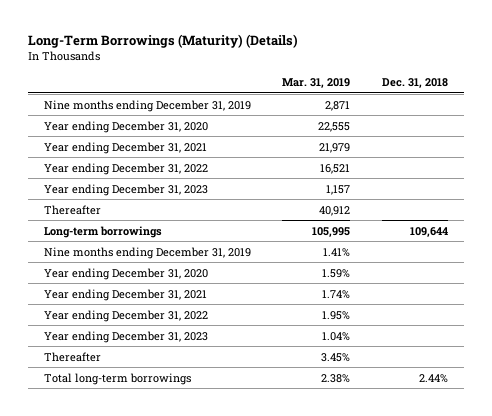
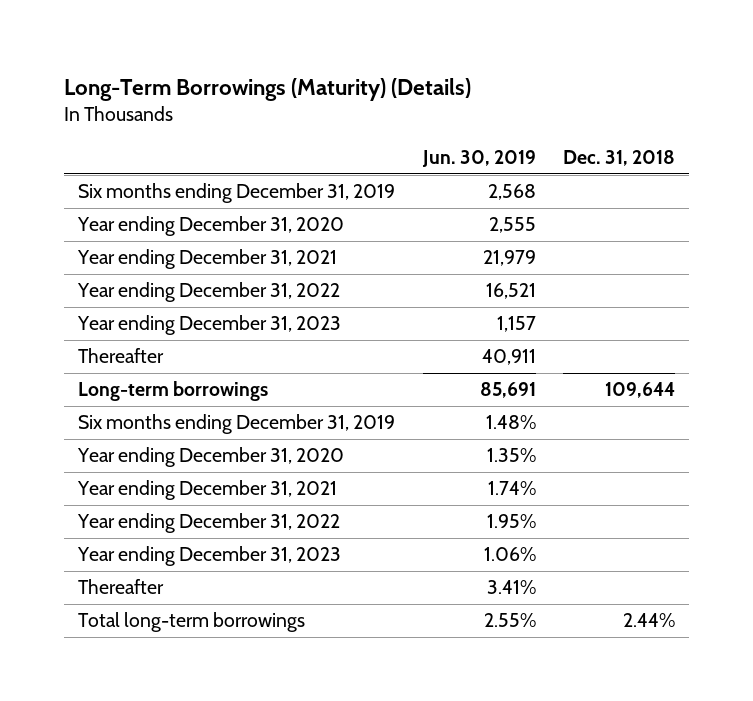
- | Mar. 31, 2019 | Dec. 31, 2018
+ | Jun. 30, 2019 | Dec. 31, 2018
- Nine months ending December 31, 2019 | 2,871 |
+ Six months ending December 31, 2019 | 2,568 |
- Nine months ending December 31, 2019 | 1.41% |
+ Six months ending December 31, 2019 | 1.48% |

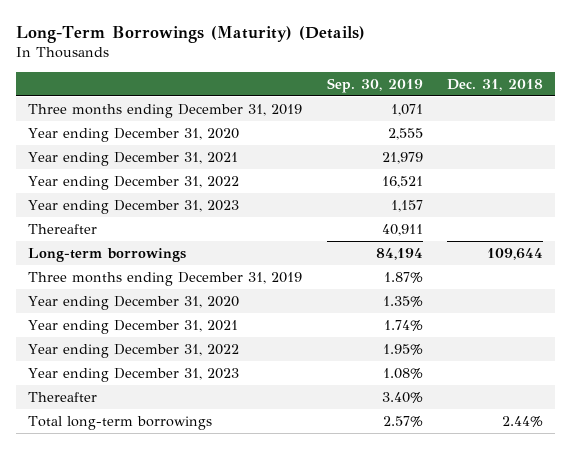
- | Jun. 30, 2019 | Dec. 31, 2018
+ | Sep. 30, 2019 | Dec. 31, 2018
- Six months ending December 31, 2019 | 2,568 |
+ Three months ending December 31, 2019 | 1,071 |
- Six months ending December 31, 2019 | 1.48% |
+ Three months ending December 31, 2019 | 1.87% |

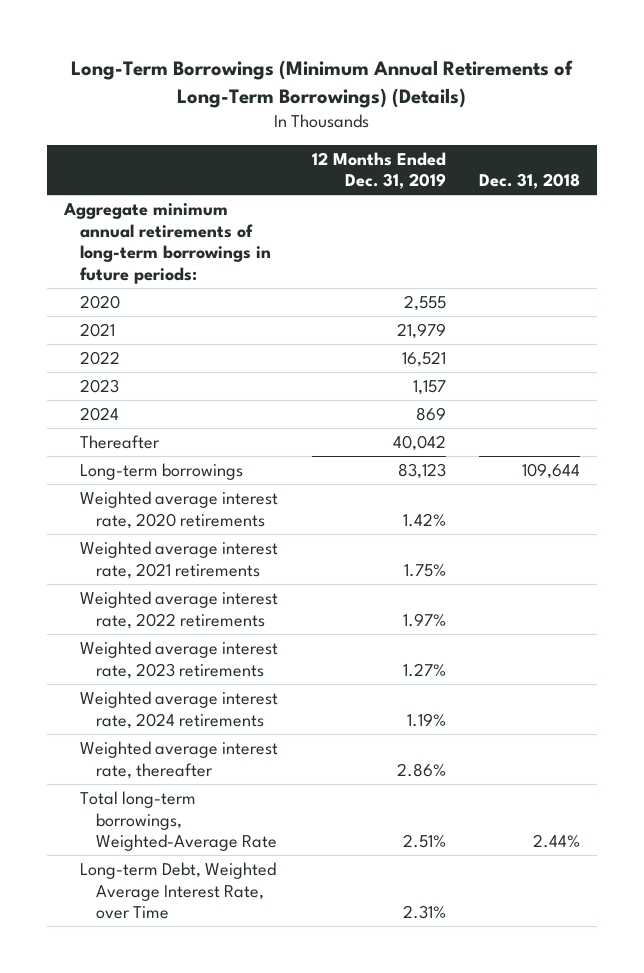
- Long-Term Borrowings (Maturity) (Details)
+ Long-Term Borrowings (Minimum Annual Retirements of Long-Term Borrowings) (Details)
- | Sep. 30, 2019 | Dec. 31, 2018
+ | 12 Months Ended Dec. 31, 2019 | Dec. 31, 2018
- Three months ending December 31, 2019 | 1,071 |
- Year ending December 31, 2020 | 2,555 |
- Year ending December 31, 2021 | 21,979 |
- Year ending December 31, 2022 | 16,521 |
- Year ending December 31, 2023 | 1,157 |
+ Aggregate minimum annual retirements of long-term borrowings in future periods:
+ 2020 | 2,555 |
+ 2021 | 21,979 |
+ 2022 | 16,521 |
+ 2023 | 1,157 |
+ 2024 | 869 |
- Three months ending December 31, 2019 | 1.87% |
- Year ending December 31, 2020 | 1.35% |
- Year ending December 31, 2021 | 1.74% |
- Year ending December 31, 2022 | 1.95% |
- Year ending December 31, 2023 | 1.08% |
- Thereafter | 3.40% |
- Total long-term borrowings | 2.57% | 2.44%
+ Weighted average interest rate, 2020 retirements | 1.42% |
+ Weighted average interest rate, 2021 retirements | 1.75% |
+ Weighted average interest rate, 2022 retirements | 1.97% |
+ Weighted average interest rate, 2023 retirements | 1.27% |
+ Weighted average interest rate, 2024 retirements | 1.19% |
+ Weighted average interest rate, thereafter | 2.86% |
+ Total long-term borrowings, Weighted-Average Rate | 2.51% | 2.44%
+ Long-term Debt, Weighted Average Interest Rate, over Time | 2.31% |

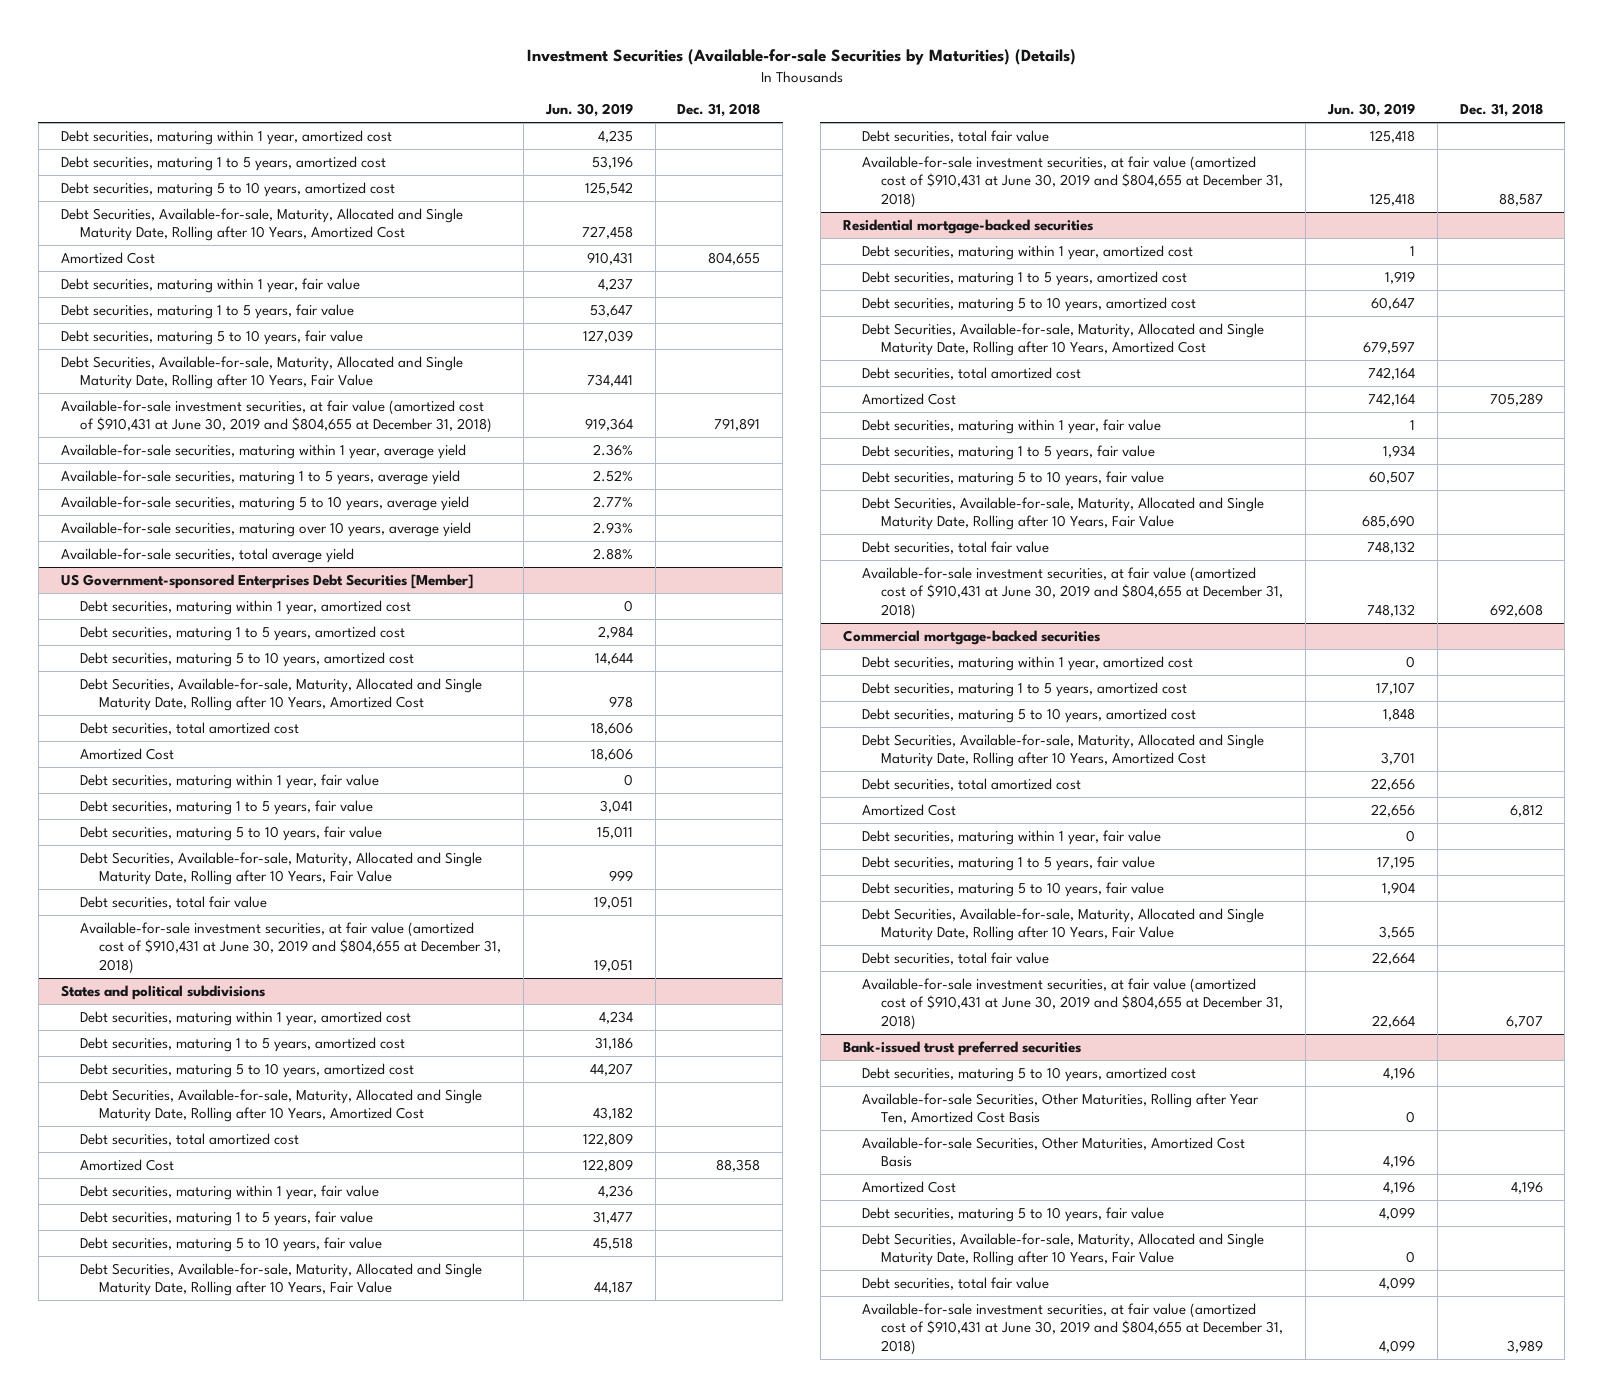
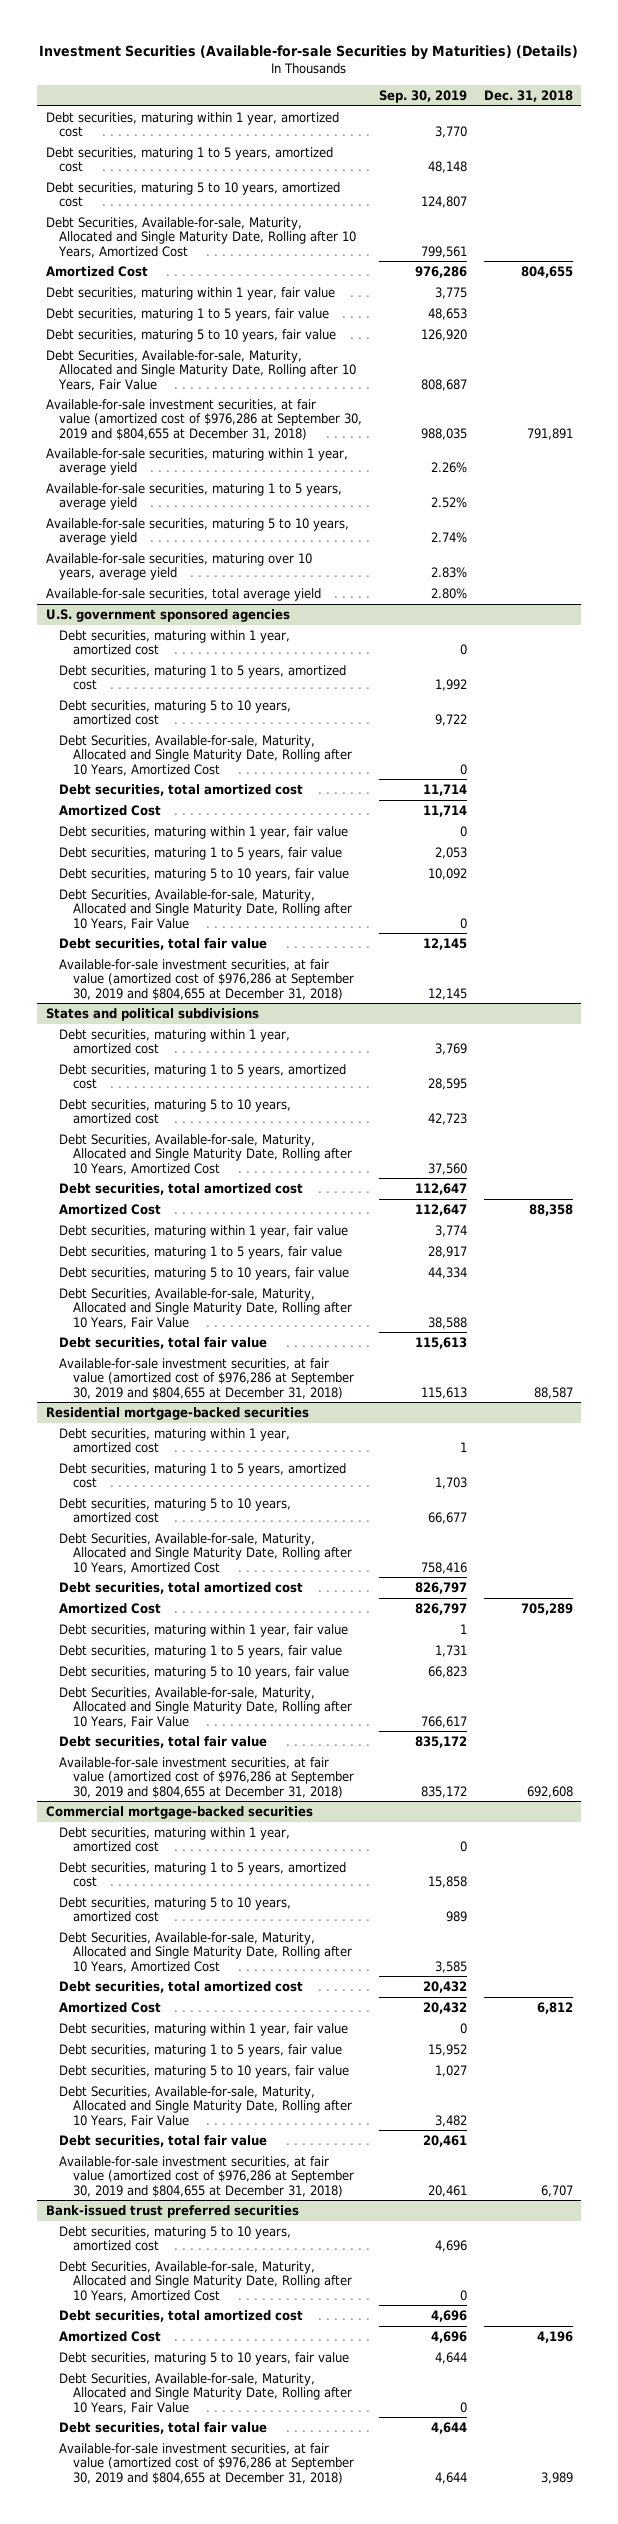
- | Jun. 30, 2019 | Dec. 31, 2018
+ | Sep. 30, 2019 | Dec. 31, 2018
- Available-for-sale investment securities, at fair value (amortized cost of $910,431 at June 30, 2019 and $804,655 at December 31, 2018) | 919,364 | 791,891
+ Available-for-sale investment securities, at fair value (amortized cost of $976,286 at September 30, 2019 and $804,655 at December 31, 2018) | 988,035 | 791,891
- US Government-sponsored Enterprises Debt Securities [Member]
+ U.S. government sponsored agencies
- Available-for-sale investment securities, at fair value (amortized cost of $910,431 at June 30, 2019 and $804,655 at December 31, 2018) | 19,051 |
+ Available-for-sale investment securities, at fair value (amortized cost of $976,286 at September 30, 2019 and $804,655 at December 31, 2018) | 12,145 |
@ States and political subdivisions
- Available-for-sale investment securities, at fair value (amortized cost of $910,431 at June 30, 2019 and $804,655 at December 31, 2018) | 125,418 | 88,587
+ Available-for-sale investment securities, at fair value (amortized cost of $976,286 at September 30, 2019 and $804,655 at December 31, 2018) | 115,613 | 88,587
@ Residential mortgage-backed securities
- Available-for-sale investment securities, at fair value (amortized cost of $910,431 at June 30, 2019 and $804,655 at December 31, 2018) | 748,132 | 692,608
+ Available-for-sale investment securities, at fair value (amortized cost of $976,286 at September 30, 2019 and $804,655 at December 31, 2018) | 835,172 | 692,608
@ Commercial mortgage-backed securities
- Available-for-sale investment securities, at fair value (amortized cost of $910,431 at June 30, 2019 and $804,655 at December 31, 2018) | 22,664 | 6,707
+ Available-for-sale investment securities, at fair value (amortized cost of $976,286 at September 30, 2019 and $804,655 at December 31, 2018) | 20,461 | 6,707
@ Bank-issued trust preferred securities
- Available-for-sale Securities, Other Maturities, Rolling after Year Ten, Amortized Cost Basis | 0 |
- Available-for-sale Securities, Other Maturities, Amortized Cost Basis | 4,196 |
+ Debt Securities, Available-for-sale, Maturity, Allocated and Single Maturity Date, Rolling after 10 Years, Amortized Cost | 0 |
+ Debt securities, total amortized cost | 4,696 |
- Available-for-sale investment securities, at fair value (amortized cost of $910,431 at June 30, 2019 and $804,655 at December 31, 2018) | 4,099 | 3,989
+ Available-for-sale investment securities, at fair value (amortized cost of $976,286 at September 30, 2019 and $804,655 at December 31, 2018) | 4,644 | 3,989

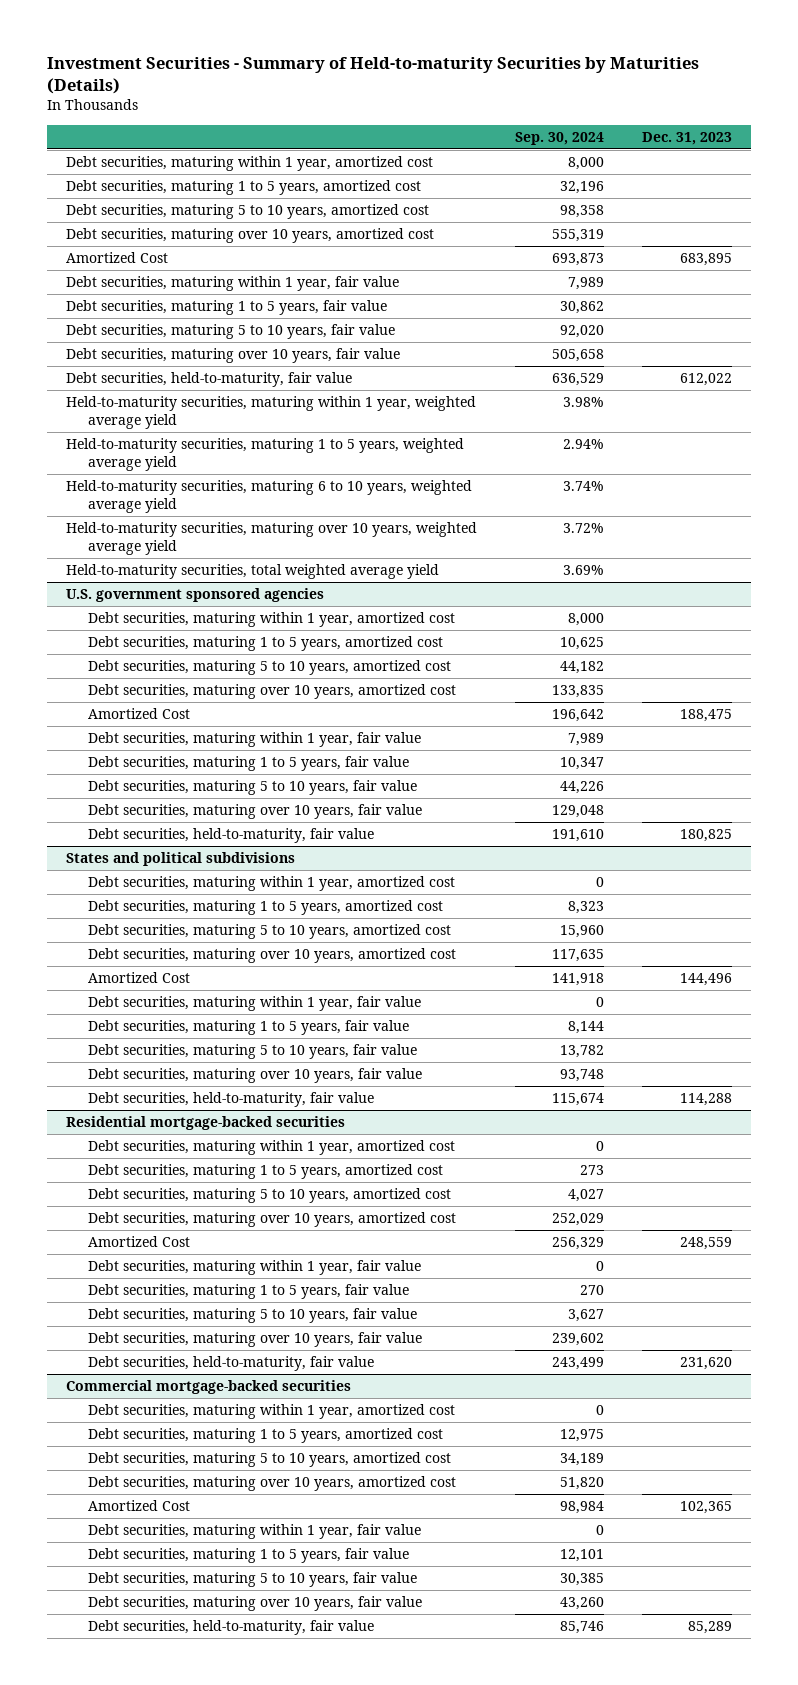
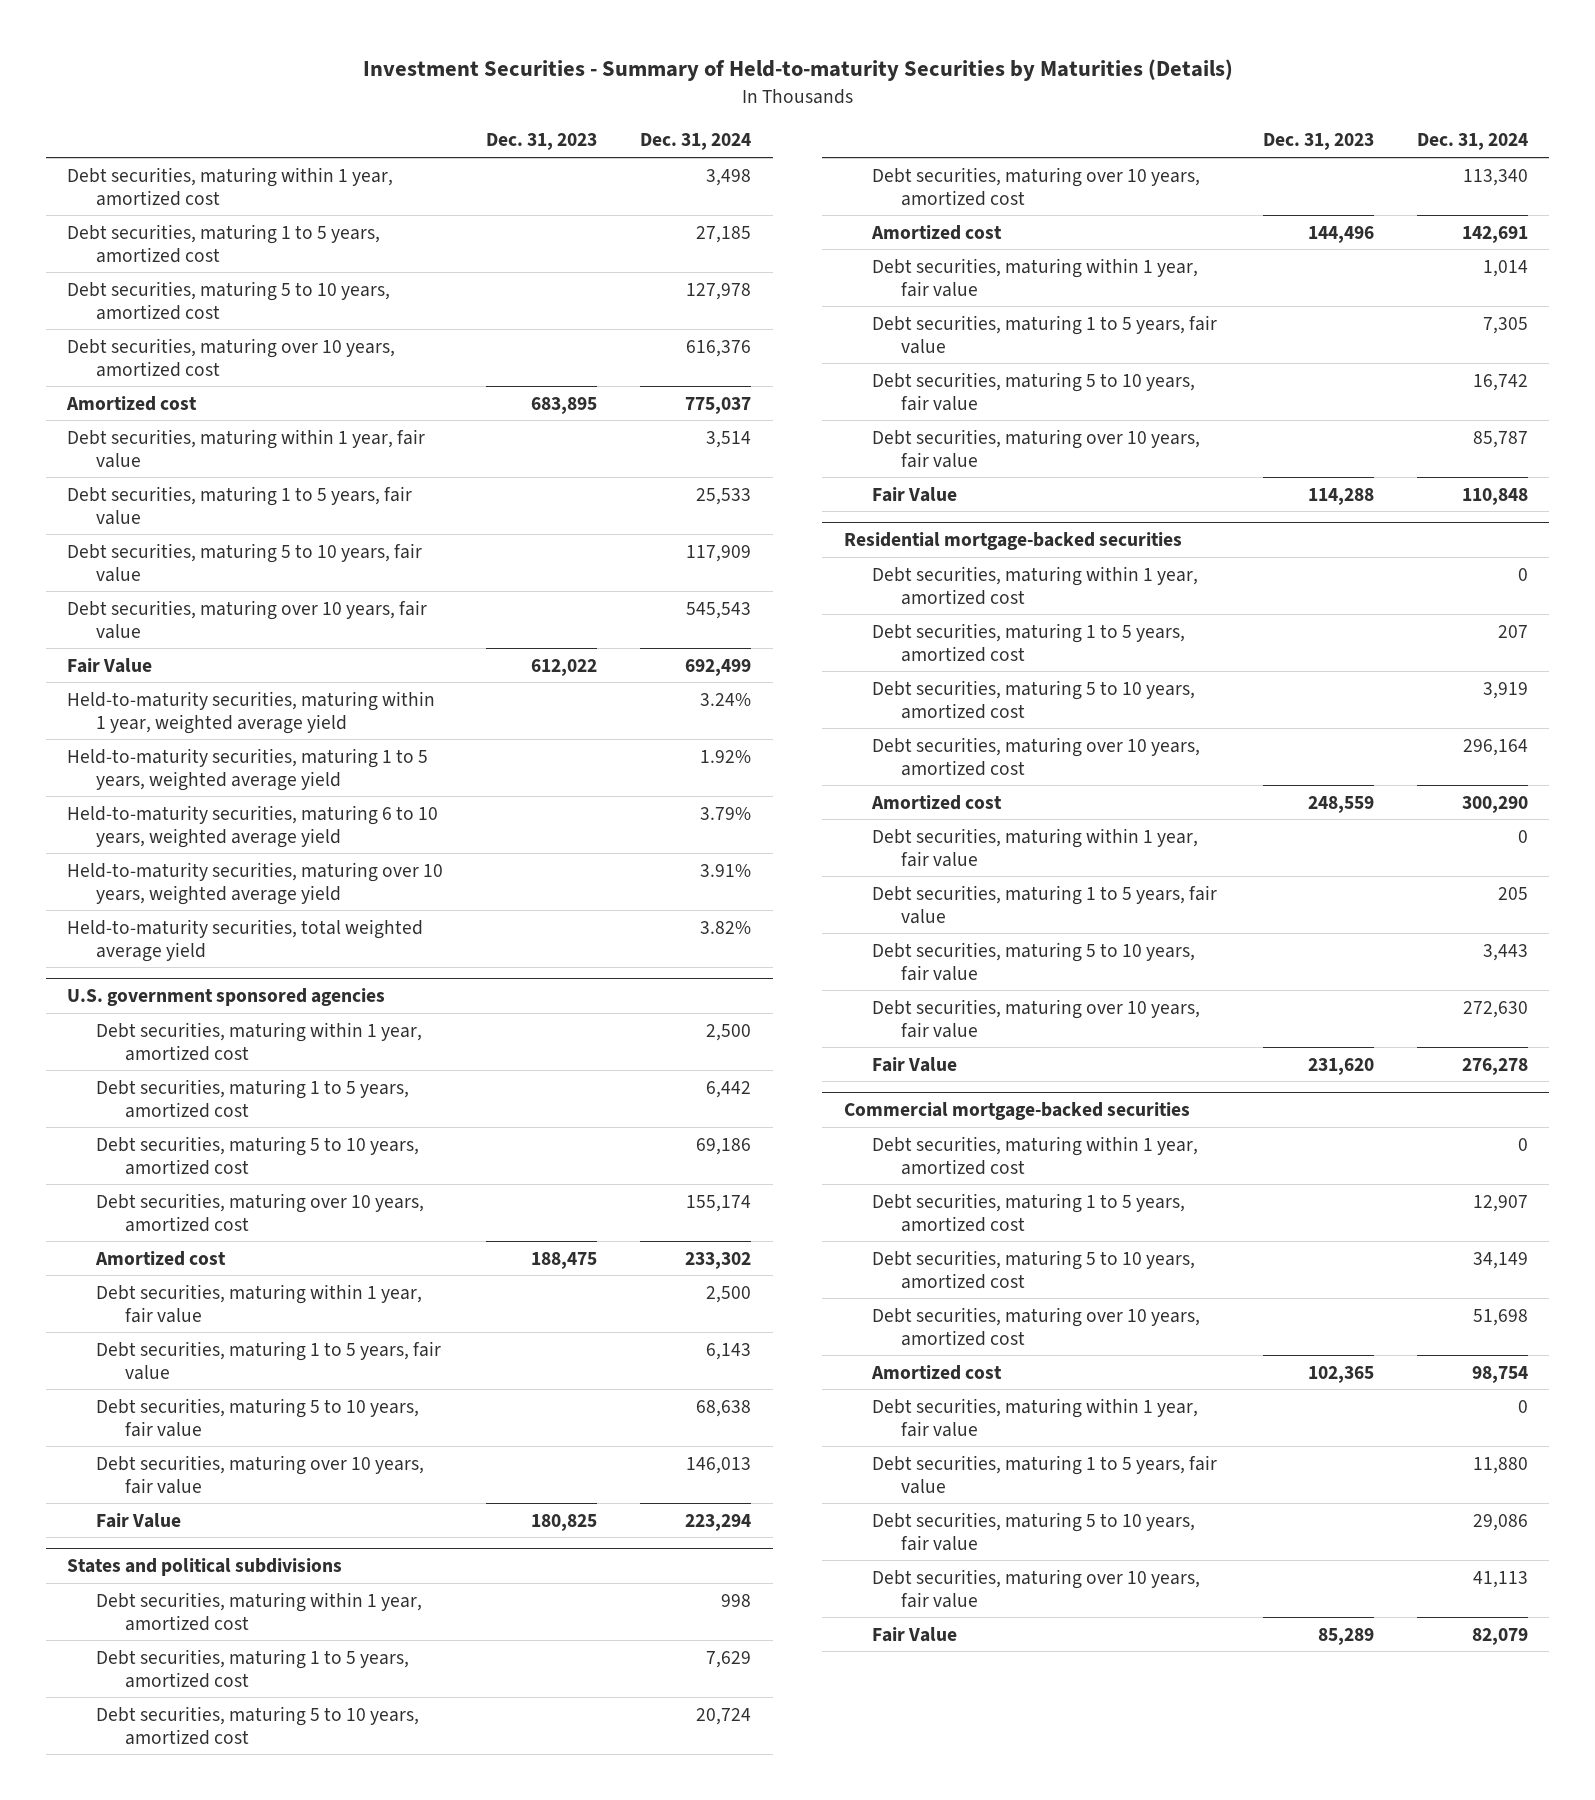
- | Sep. 30, 2024 | Dec. 31, 2023
+ | Dec. 31, 2023 | Dec. 31, 2024
- Amortized Cost | 693,873 | 683,895
+ Amortized cost | 683,895 | 775,037
- Debt securities, held-to-maturity, fair value | 636,529 | 612,022
+ Fair Value | 612,022 | 692,499
@ U.S. government sponsored agencies
- Amortized Cost | 196,642 | 188,475
+ Amortized cost | 188,475 | 233,302
- Debt securities, held-to-maturity, fair value | 191,610 | 180,825
+ Fair Value | 180,825 | 223,294
@ States and political subdivisions
- Amortized Cost | 141,918 | 144,496
+ Amortized cost | 144,496 | 142,691
- Debt securities, held-to-maturity, fair value | 115,674 | 114,288
+ Fair Value | 114,288 | 110,848
@ Residential mortgage-backed securities
- Amortized Cost | 256,329 | 248,559
+ Amortized cost | 248,559 | 300,290
- Debt securities, held-to-maturity, fair value | 243,499 | 231,620
+ Fair Value | 231,620 | 276,278
@ Commercial mortgage-backed securities
- Amortized Cost | 98,984 | 102,365
+ Amortized cost | 102,365 | 98,754
- Debt securities, held-to-maturity, fair value | 85,746 | 85,289
+ Fair Value | 85,289 | 82,079

